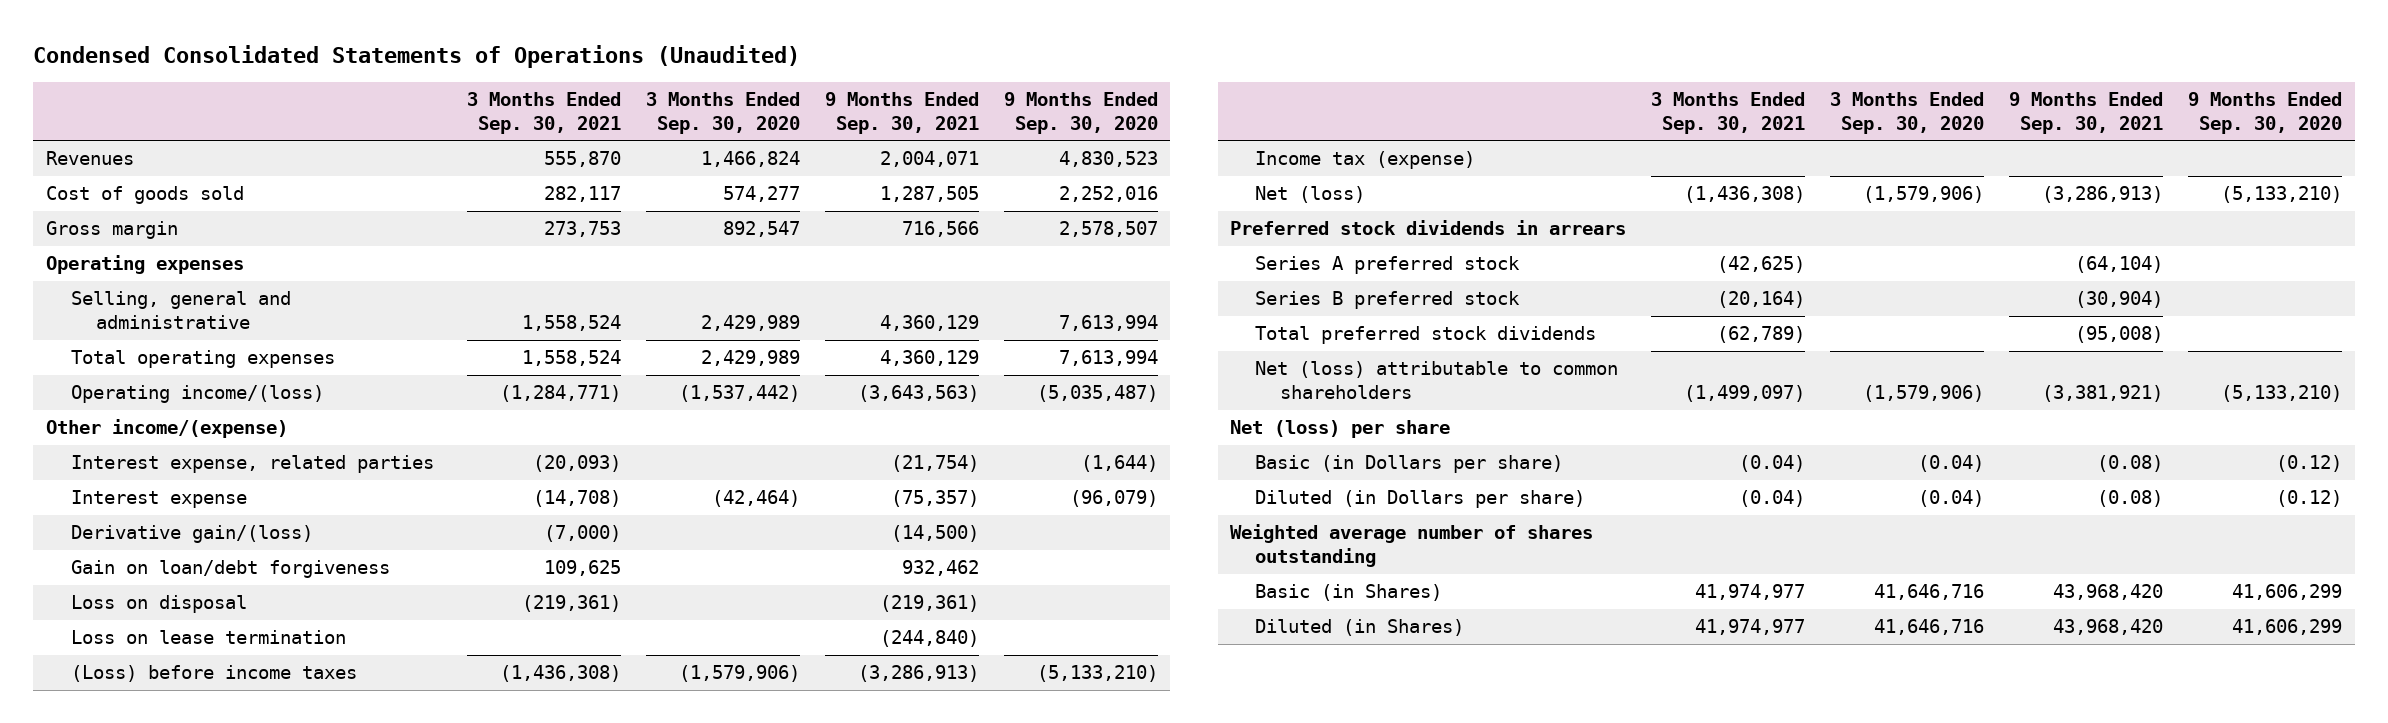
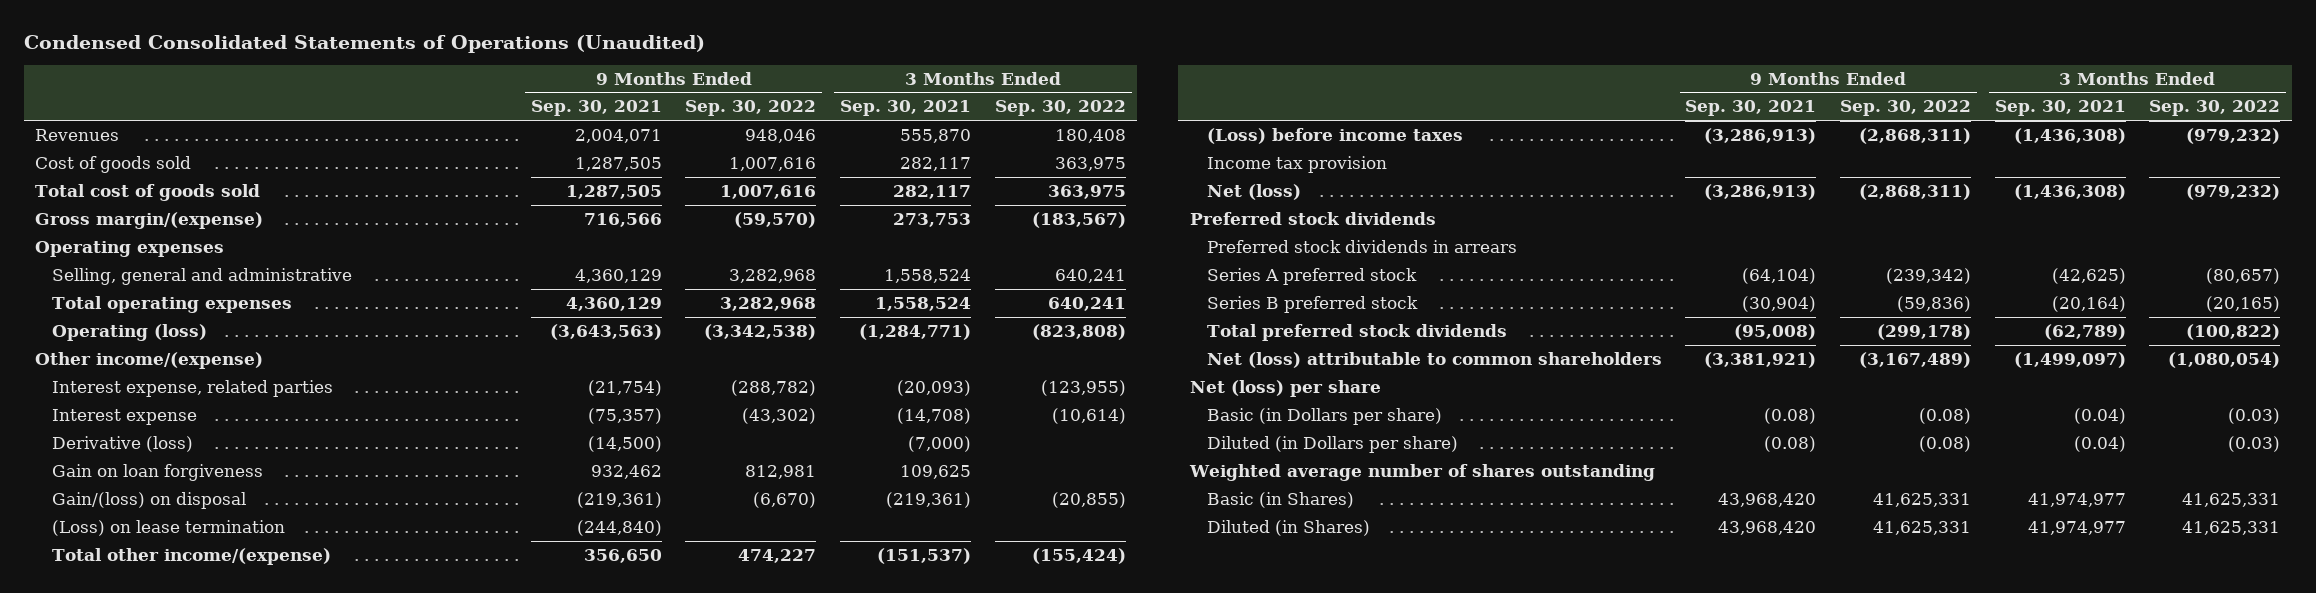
- | 3 Months Ended Sep. 30, 2021 | 3 Months Ended Sep. 30, 2020 | 9 Months Ended Sep. 30, 2021 | 9 Months Ended Sep. 30, 2020
+ | 9 Months Ended Sep. 30, 2021 | 9 Months Ended Sep. 30, 2022 | 3 Months Ended Sep. 30, 2021 | 3 Months Ended Sep. 30, 2022
- Gross margin | 273,753 | 892,547 | 716,566 | 2,578,507
+ Total cost of goods sold | 1,287,505 | 1,007,616 | 282,117 | 363,975
+ Gross margin/(expense) | 716,566 | (59,570) | 273,753 | (183,567)
- Operating income/(loss) | (1,284,771) | (1,537,442) | (3,643,563) | (5,035,487)
+ Operating (loss) | (3,643,563) | (3,342,538) | (1,284,771) | (823,808)
- Derivative gain/(loss) | (7,000) | | (14,500) |
- Gain on loan/debt forgiveness | 109,625 | | 932,462 |
- Loss on disposal | (219,361) | | (219,361) |
- Loss on lease termination | | | (244,840) |
+ Derivative (loss) | (14,500) | | (7,000) |
+ Gain on loan forgiveness | 932,462 | 812,981 | 109,625 |
+ Gain/(loss) on disposal | (219,361) | (6,670) | (219,361) | (20,855)
+ (Loss) on lease termination | (244,840) | | |
+ Total other income/(expense) | 356,650 | 474,227 | (151,537) | (155,424)
- Income tax (expense)
+ Income tax provision
+ Preferred stock dividends

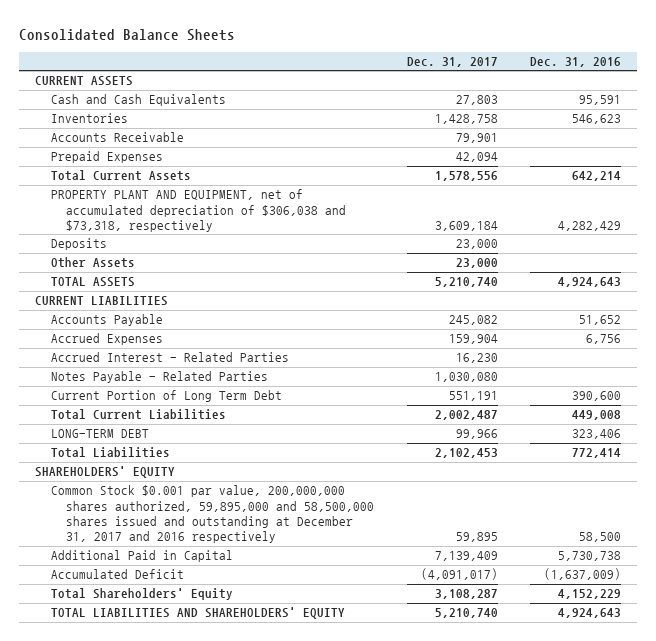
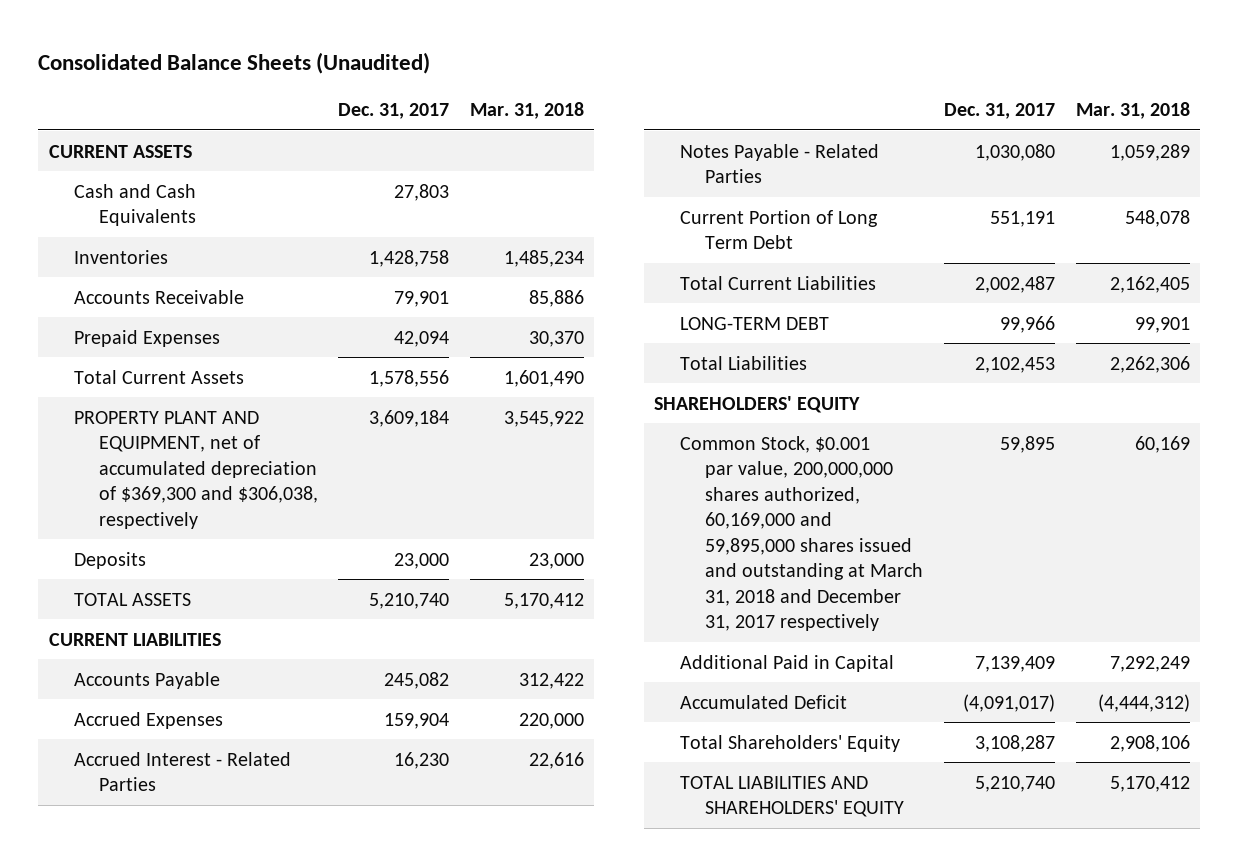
- Consolidated Balance Sheets
+ Consolidated Balance Sheets (Unaudited)
- | Dec. 31, 2017 | Dec. 31, 2016
+ | Dec. 31, 2017 | Mar. 31, 2018
- PROPERTY PLANT AND EQUIPMENT, net of accumulated depreciation of $306,038 and $73,318, respectively | 3,609,184 | 4,282,429
+ PROPERTY PLANT AND EQUIPMENT, net of accumulated depreciation of $369,300 and $306,038, respectively | 3,609,184 | 3,545,922
- Other Assets | 23,000 |
- Common Stock $0.001 par value, 200,000,000 shares authorized, 59,895,000 and 58,500,000 shares issued and outstanding at December 31, 2017 and 2016 respectively | 59,895 | 58,500
+ Common Stock, $0.001 par value, 200,000,000 shares authorized, 60,169,000 and 59,895,000 shares issued and outstanding at March 31, 2018 and December 31, 2017 respectively | 59,895 | 60,169

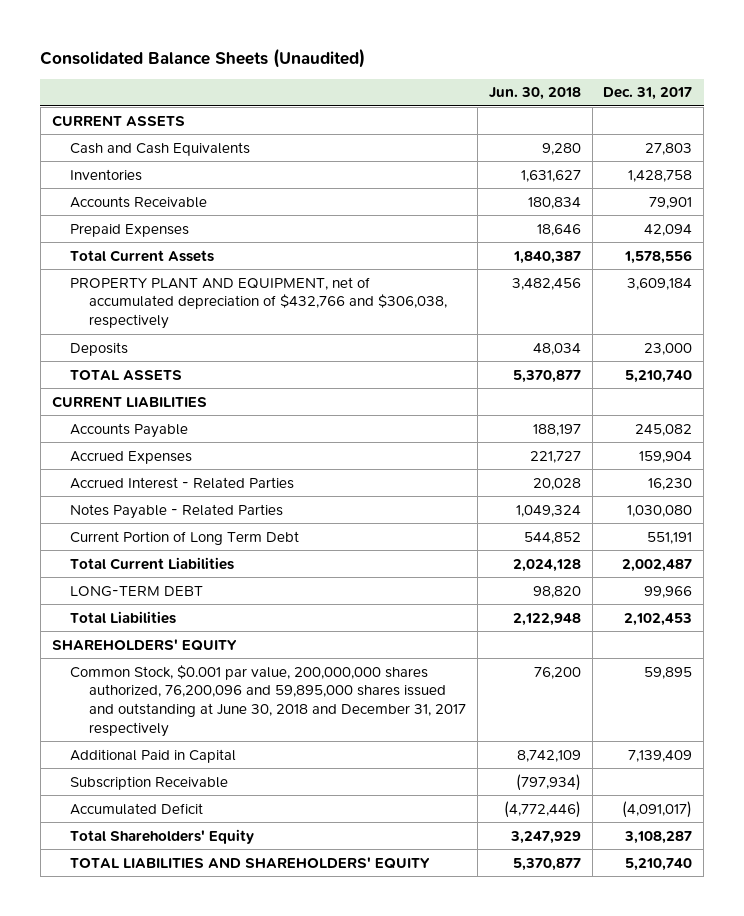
- | Dec. 31, 2017 | Mar. 31, 2018
+ | Jun. 30, 2018 | Dec. 31, 2017
- PROPERTY PLANT AND EQUIPMENT, net of accumulated depreciation of $369,300 and $306,038, respectively | 3,609,184 | 3,545,922
+ PROPERTY PLANT AND EQUIPMENT, net of accumulated depreciation of $432,766 and $306,038, respectively | 3,482,456 | 3,609,184
- Common Stock, $0.001 par value, 200,000,000 shares authorized, 60,169,000 and 59,895,000 shares issued and outstanding at March 31, 2018 and December 31, 2017 respectively | 59,895 | 60,169
+ Common Stock, $0.001 par value, 200,000,000 shares authorized, 76,200,096 and 59,895,000 shares issued and outstanding at June 30, 2018 and December 31, 2017 respectively | 76,200 | 59,895
+ Subscription Receivable | (797,934) |

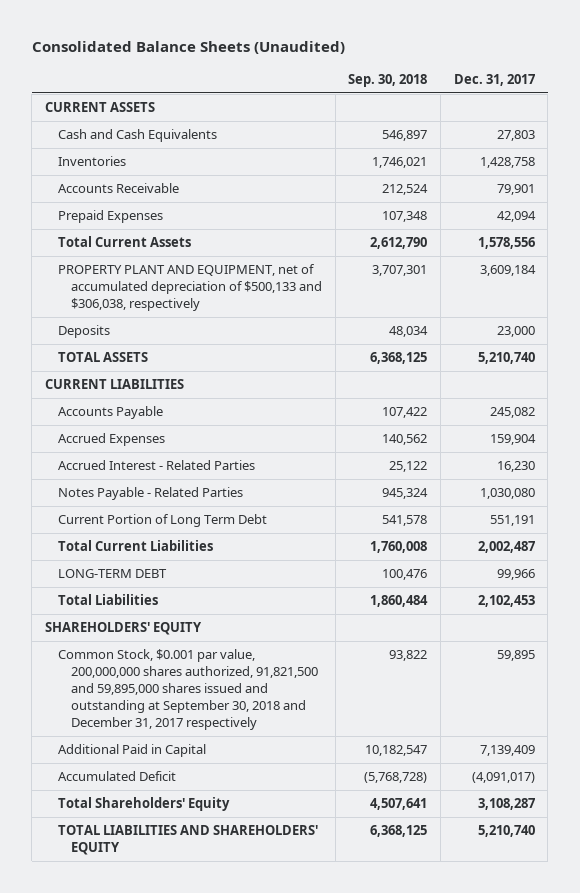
- | Jun. 30, 2018 | Dec. 31, 2017
+ | Sep. 30, 2018 | Dec. 31, 2017
- PROPERTY PLANT AND EQUIPMENT, net of accumulated depreciation of $432,766 and $306,038, respectively | 3,482,456 | 3,609,184
+ PROPERTY PLANT AND EQUIPMENT, net of accumulated depreciation of $500,133 and $306,038, respectively | 3,707,301 | 3,609,184
- Common Stock, $0.001 par value, 200,000,000 shares authorized, 76,200,096 and 59,895,000 shares issued and outstanding at June 30, 2018 and December 31, 2017 respectively | 76,200 | 59,895
+ Common Stock, $0.001 par value, 200,000,000 shares authorized, 91,821,500 and 59,895,000 shares issued and outstanding at September 30, 2018 and December 31, 2017 respectively | 93,822 | 59,895
- Subscription Receivable | (797,934) |

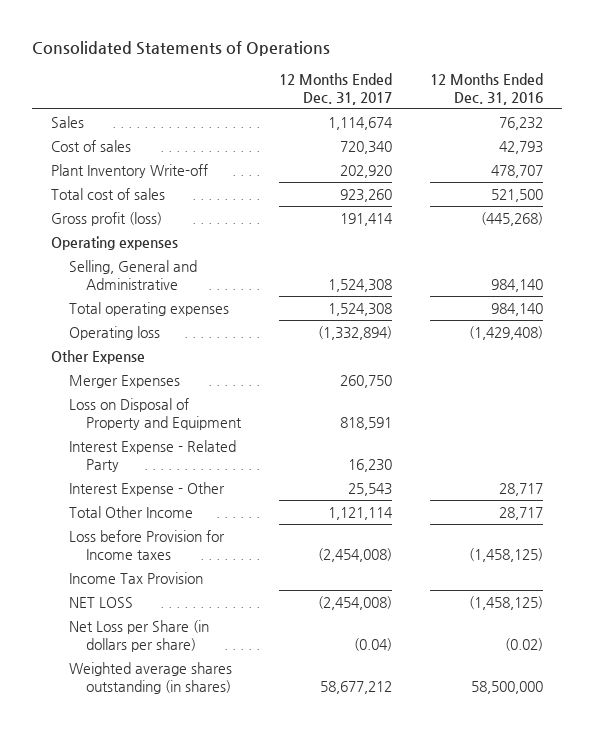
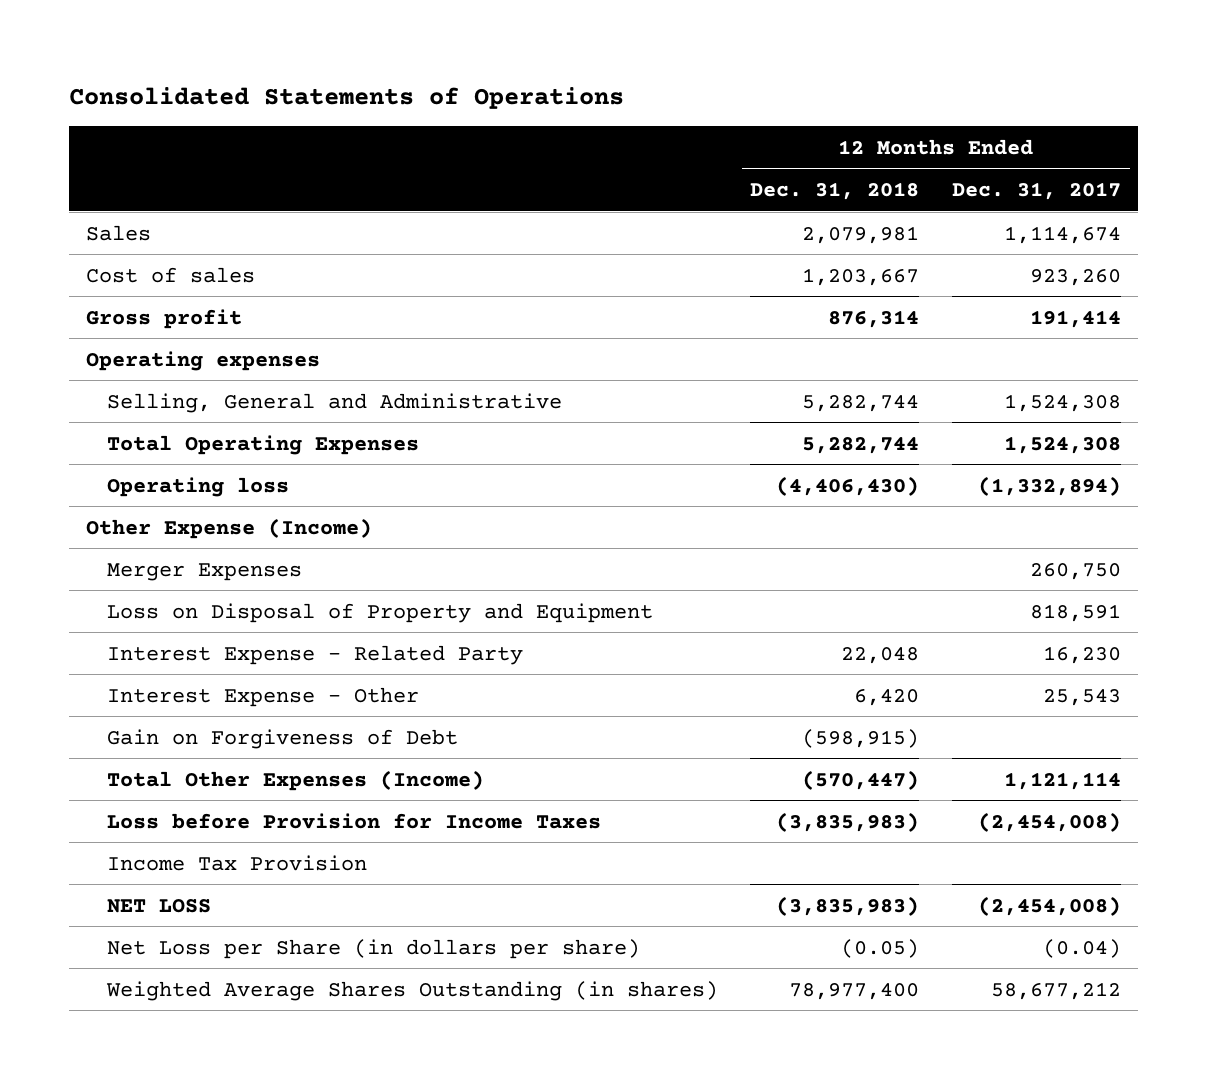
- | 12 Months Ended Dec. 31, 2017 | 12 Months Ended Dec. 31, 2016
+ | 12 Months Ended Dec. 31, 2018 | 12 Months Ended Dec. 31, 2017
- Cost of sales | 720,340 | 42,793
- Plant Inventory Write-off | 202,920 | 478,707
- Total cost of sales | 923,260 | 521,500
- Gross profit (loss) | 191,414 | (445,268)
+ Cost of sales | 1,203,667 | 923,260
+ Gross profit | 876,314 | 191,414
- Total operating expenses | 1,524,308 | 984,140
+ Total Operating Expenses | 5,282,744 | 1,524,308
- Other Expense
+ Other Expense (Income)
- Total Other Income | 1,121,114 | 28,717
- Loss before Provision for Income taxes | (2,454,008) | (1,458,125)
+ Gain on Forgiveness of Debt | (598,915) |
+ Total Other Expenses (Income) | (570,447) | 1,121,114
+ Loss before Provision for Income Taxes | (3,835,983) | (2,454,008)
- Weighted average shares outstanding (in shares) | 58,677,212 | 58,500,000
+ Weighted Average Shares Outstanding (in shares) | 78,977,400 | 58,677,212

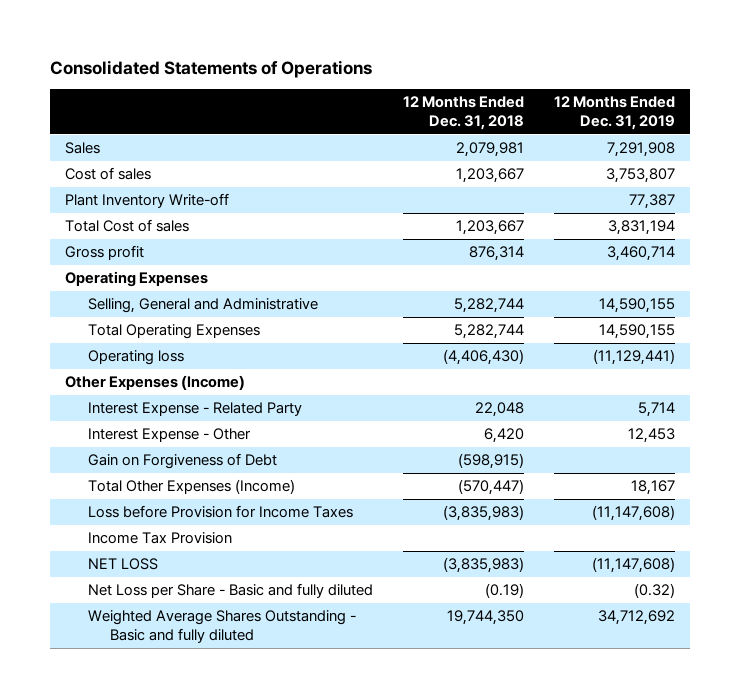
- | 12 Months Ended Dec. 31, 2018 | 12 Months Ended Dec. 31, 2017
+ | 12 Months Ended Dec. 31, 2018 | 12 Months Ended Dec. 31, 2019
+ Plant Inventory Write-off | | 77,387
+ Total Cost of sales | 1,203,667 | 3,831,194
- Operating expenses
+ Operating Expenses
- Other Expense (Income)
- Merger Expenses | | 260,750
- Loss on Disposal of Property and Equipment | | 818,591
+ Other Expenses (Income)
- Net Loss per Share (in dollars per share) | (0.05) | (0.04)
- Weighted Average Shares Outstanding (in shares) | 78,977,400 | 58,677,212
+ Net Loss per Share - Basic and fully diluted | (0.19) | (0.32)
+ Weighted Average Shares Outstanding - Basic and fully diluted | 19,744,350 | 34,712,692

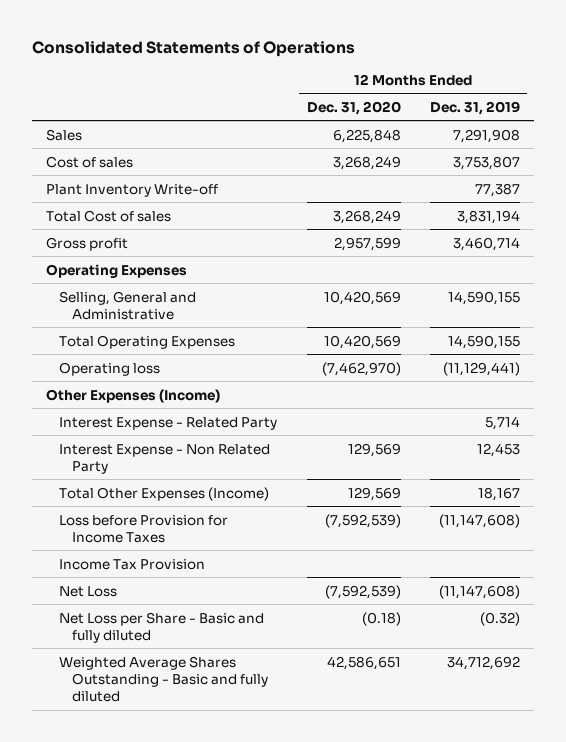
- | 12 Months Ended Dec. 31, 2018 | 12 Months Ended Dec. 31, 2019
+ | 12 Months Ended Dec. 31, 2020 | 12 Months Ended Dec. 31, 2019
- Interest Expense - Other | 6,420 | 12,453
- Gain on Forgiveness of Debt | (598,915) |
+ Interest Expense - Non Related Party | 129,569 | 12,453
- NET LOSS | (3,835,983) | (11,147,608)
+ Net Loss | (7,592,539) | (11,147,608)

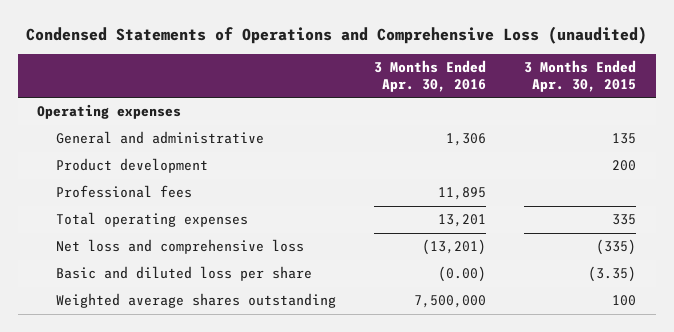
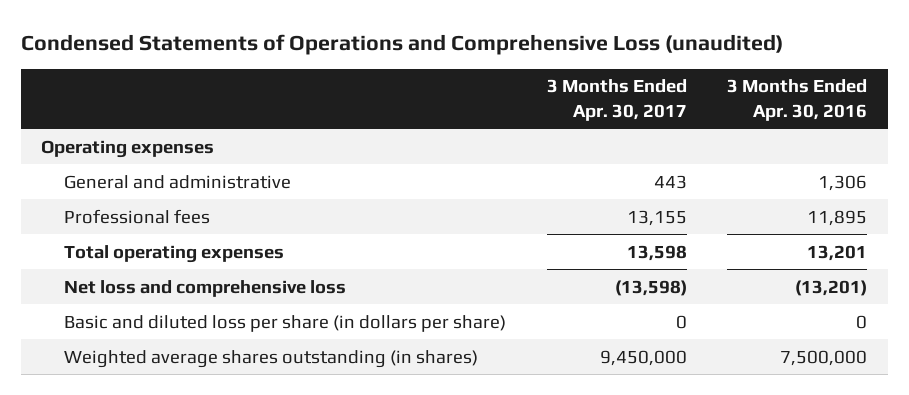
- | 3 Months Ended Apr. 30, 2016 | 3 Months Ended Apr. 30, 2015
+ | 3 Months Ended Apr. 30, 2017 | 3 Months Ended Apr. 30, 2016
- Product development | | 200
- Basic and diluted loss per share | (0.00) | (3.35)
- Weighted average shares outstanding | 7,500,000 | 100
+ Basic and diluted loss per share (in dollars per share) | 0 | 0
+ Weighted average shares outstanding (in shares) | 9,450,000 | 7,500,000

